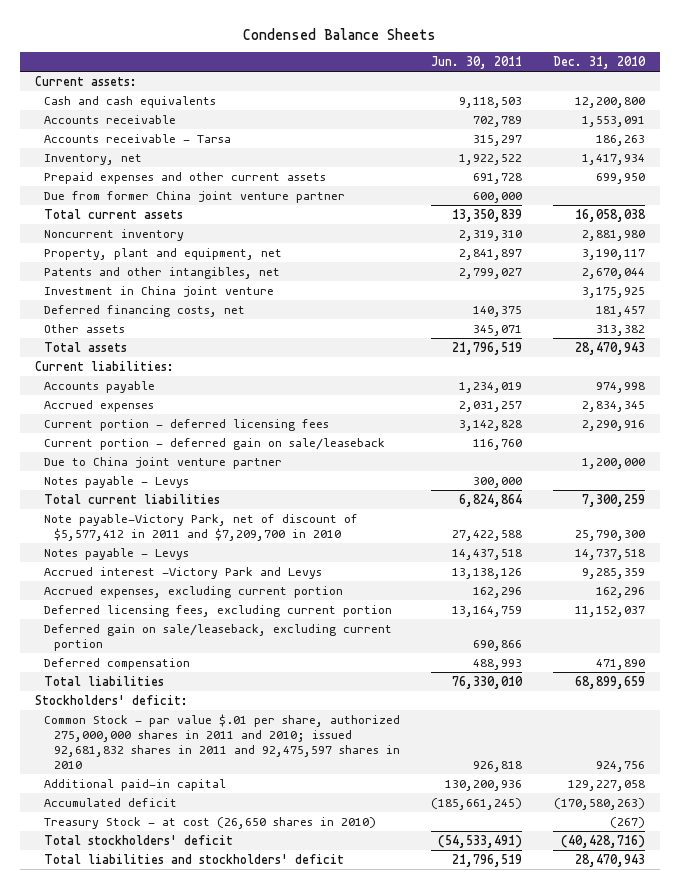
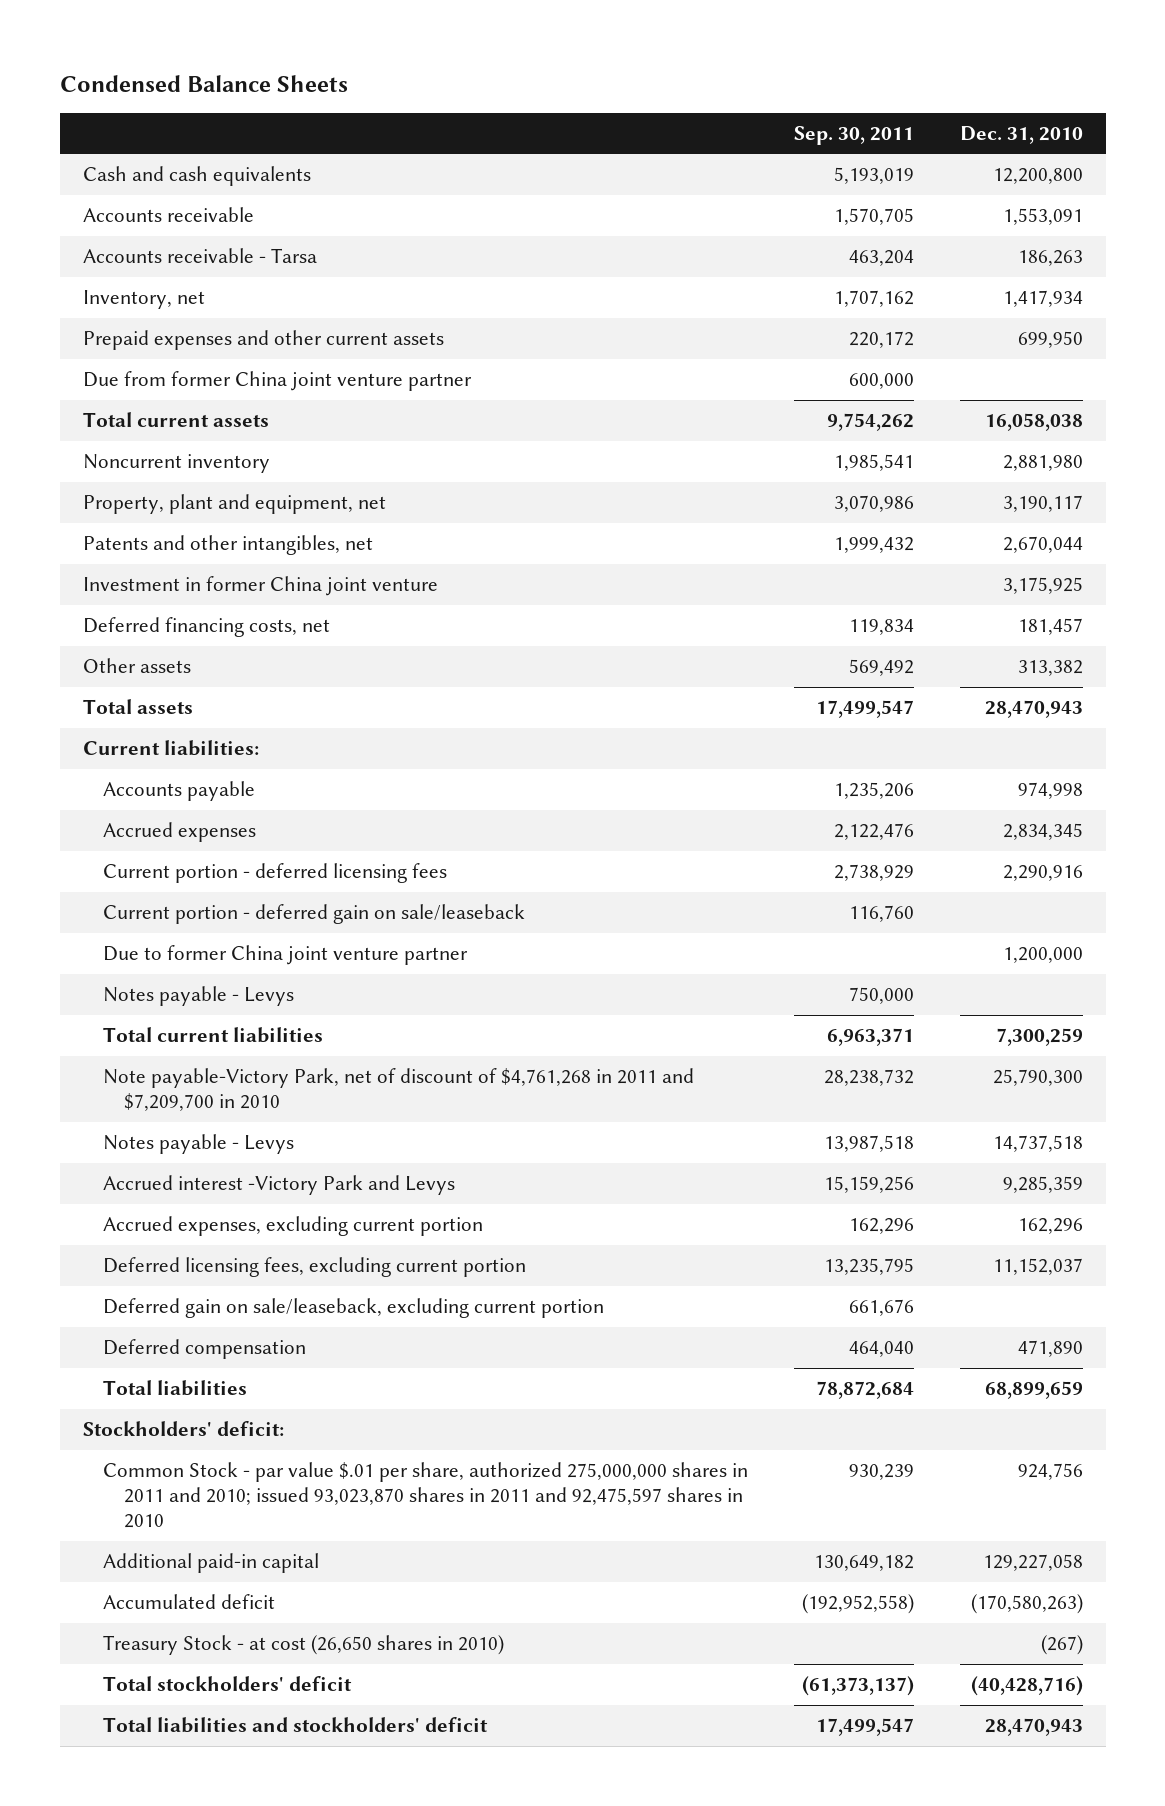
- | Jun. 30, 2011 | Dec. 31, 2010
+ | Sep. 30, 2011 | Dec. 31, 2010
- Current assets:
- Investment in China joint venture | | 3,175,925
+ Investment in former China joint venture | | 3,175,925
- Due to China joint venture partner | | 1,200,000
+ Due to former China joint venture partner | | 1,200,000
- Note payable-Victory Park, net of discount of $5,577,412 in 2011 and $7,209,700 in 2010 | 27,422,588 | 25,790,300
+ Note payable-Victory Park, net of discount of $4,761,268 in 2011 and $7,209,700 in 2010 | 28,238,732 | 25,790,300
- Common Stock - par value $.01 per share, authorized 275,000,000 shares in 2011 and 2010; issued 92,681,832 shares in 2011 and 92,475,597 shares in 2010 | 926,818 | 924,756
+ Common Stock - par value $.01 per share, authorized 275,000,000 shares in 2011 and 2010; issued 93,023,870 shares in 2011 and 92,475,597 shares in 2010 | 930,239 | 924,756

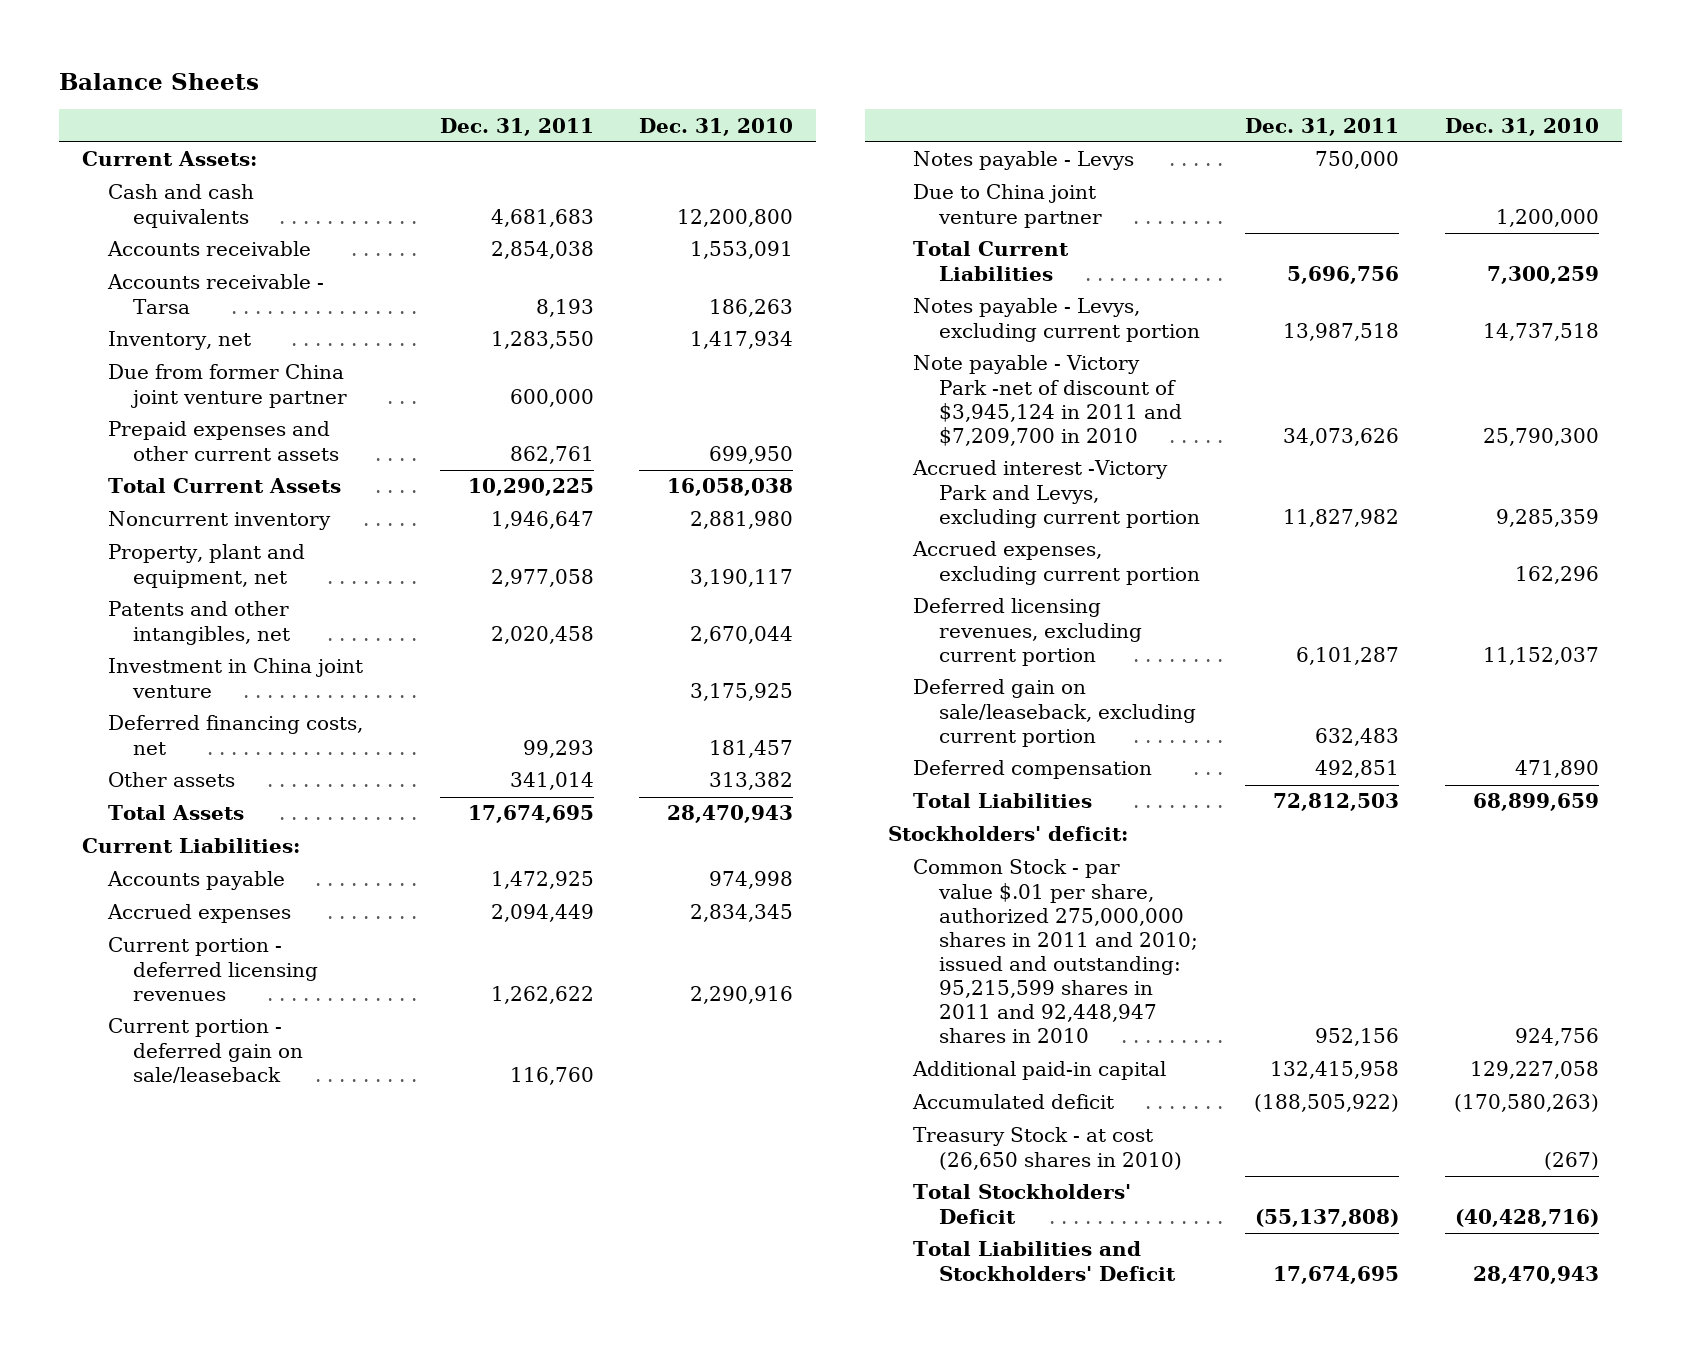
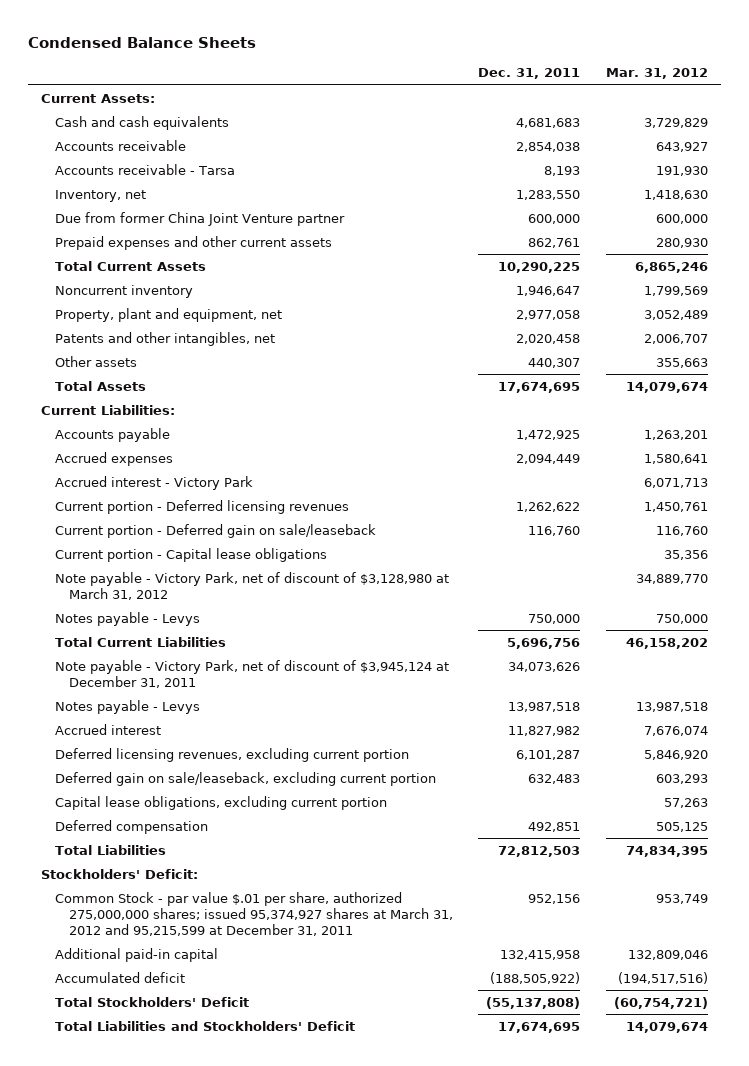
- Balance Sheets
+ Condensed Balance Sheets
- | Dec. 31, 2011 | Dec. 31, 2010
+ | Dec. 31, 2011 | Mar. 31, 2012
- Due from former China joint venture partner | 600,000 |
+ Due from former China Joint Venture partner | 600,000 | 600,000
- Investment in China joint venture | | 3,175,925
- Deferred financing costs, net | 99,293 | 181,457
- Other assets | 341,014 | 313,382
+ Other assets | 440,307 | 355,663
- Current portion - deferred licensing revenues | 1,262,622 | 2,290,916
- Current portion - deferred gain on sale/leaseback | 116,760 |
+ Accrued interest - Victory Park | | 6,071,713
+ Current portion - Deferred licensing revenues | 1,262,622 | 1,450,761
+ Current portion - Deferred gain on sale/leaseback | 116,760 | 116,760
+ Current portion - Capital lease obligations | | 35,356
+ Note payable - Victory Park, net of discount of $3,128,980 at March 31, 2012 | | 34,889,770
- Due to China joint venture partner | | 1,200,000
- Notes payable - Levys, excluding current portion | 13,987,518 | 14,737,518
- Note payable - Victory Park -net of discount of $3,945,124 in 2011 and $7,209,700 in 2010 | 34,073,626 | 25,790,300
- Accrued interest -Victory Park and Levys, excluding current portion | 11,827,982 | 9,285,359
- Accrued expenses, excluding current portion | | 162,296
+ Note payable - Victory Park, net of discount of $3,945,124 at December 31, 2011 | 34,073,626 |
+ Notes payable - Levys | 13,987,518 | 13,987,518
+ Accrued interest | 11,827,982 | 7,676,074
+ Capital lease obligations, excluding current portion | | 57,263
- Stockholders' deficit:
- Common Stock - par value $.01 per share, authorized 275,000,000 shares in 2011 and 2010; issued and outstanding: 95,215,599 shares in 2011 and 92,448,947 shares in 2010 | 952,156 | 924,756
+ Stockholders' Deficit:
+ Common Stock - par value $.01 per share, authorized 275,000,000 shares; issued 95,374,927 shares at March 31, 2012 and 95,215,599 at December 31, 2011 | 952,156 | 953,749
- Treasury Stock - at cost (26,650 shares in 2010) | | (267)

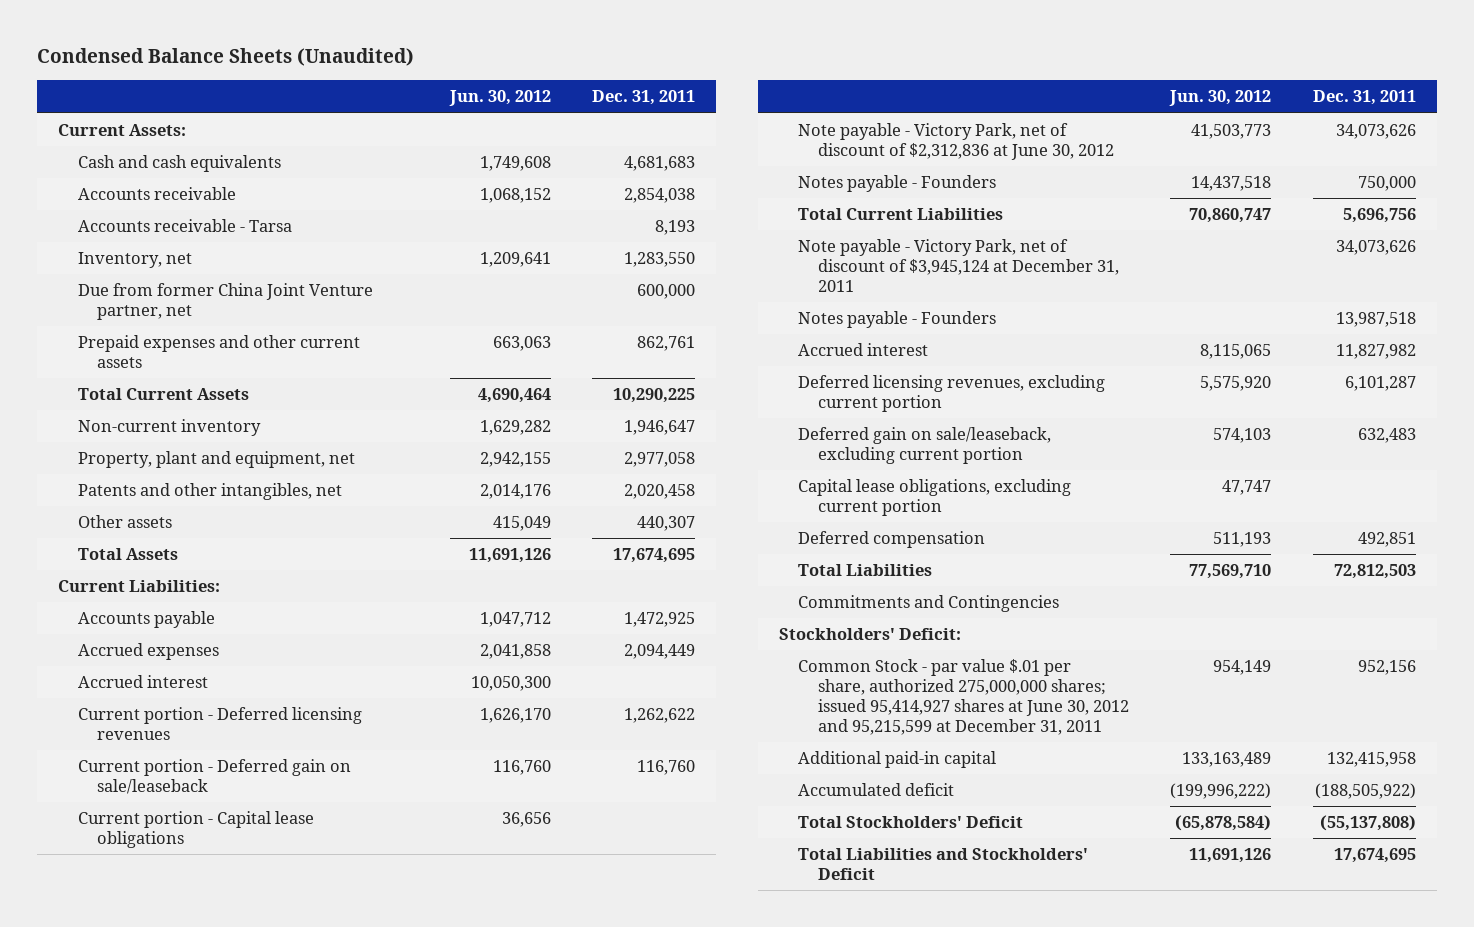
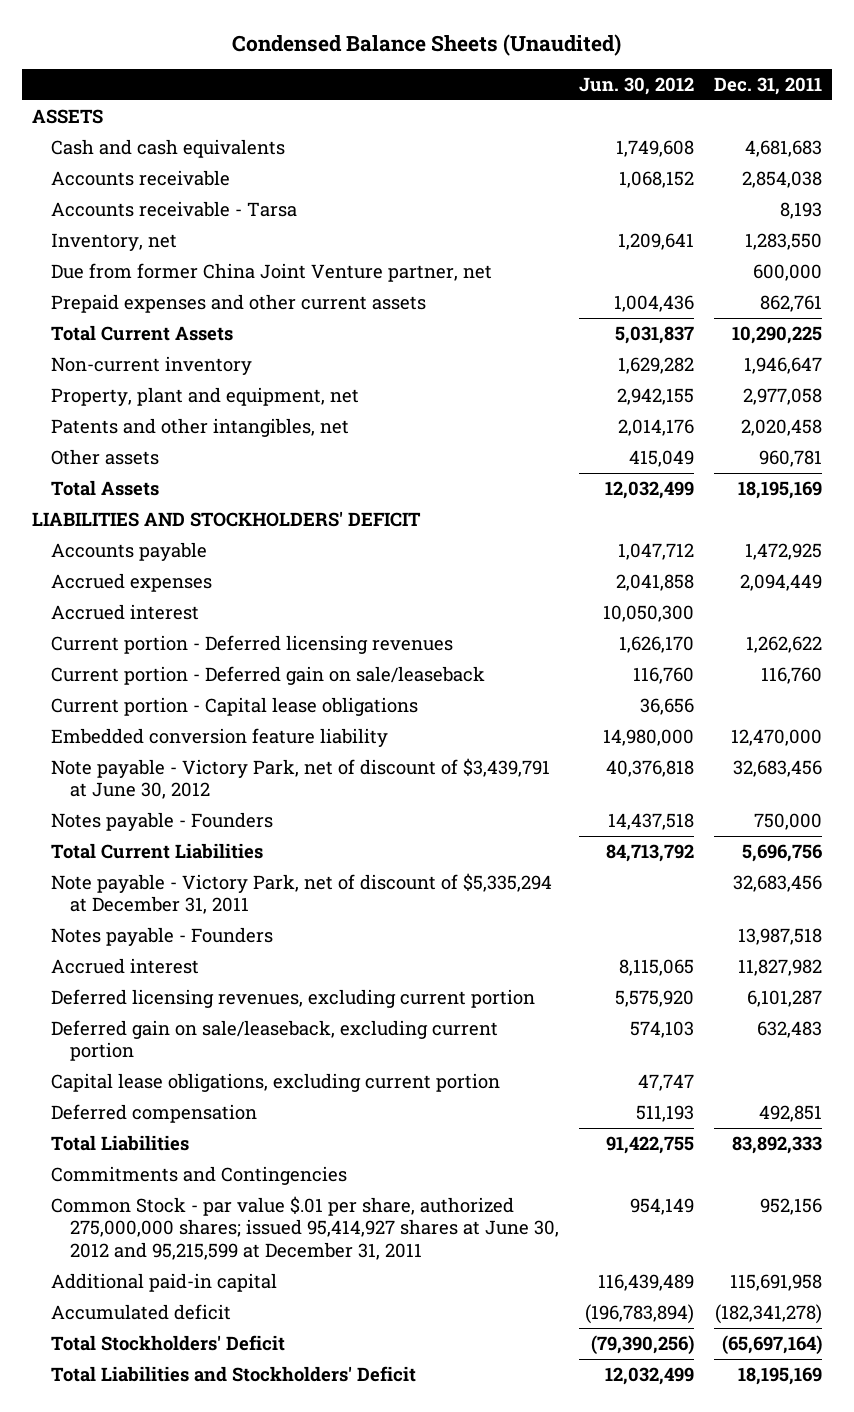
- Current Assets:
+ ASSETS
- Prepaid expenses and other current assets | 663,063 | 862,761
- Total Current Assets | 4,690,464 | 10,290,225
+ Prepaid expenses and other current assets | 1,004,436 | 862,761
+ Total Current Assets | 5,031,837 | 10,290,225
- Other assets | 415,049 | 440,307
- Total Assets | 11,691,126 | 17,674,695
- Current Liabilities:
+ Other assets | 415,049 | 960,781
+ Total Assets | 12,032,499 | 18,195,169
+ LIABILITIES AND STOCKHOLDERS' DEFICIT
- Note payable - Victory Park, net of discount of $2,312,836 at June 30, 2012 | 41,503,773 | 34,073,626
+ Embedded conversion feature liability | 14,980,000 | 12,470,000
+ Note payable - Victory Park, net of discount of $3,439,791 at June 30, 2012 | 40,376,818 | 32,683,456
- Total Current Liabilities | 70,860,747 | 5,696,756
- Note payable - Victory Park, net of discount of $3,945,124 at December 31, 2011 | | 34,073,626
+ Total Current Liabilities | 84,713,792 | 5,696,756
+ Note payable - Victory Park, net of discount of $5,335,294 at December 31, 2011 | | 32,683,456
- Total Liabilities | 77,569,710 | 72,812,503
+ Total Liabilities | 91,422,755 | 83,892,333
- Stockholders' Deficit:
- Additional paid-in capital | 133,163,489 | 132,415,958
- Accumulated deficit | (199,996,222) | (188,505,922)
- Total Stockholders' Deficit | (65,878,584) | (55,137,808)
- Total Liabilities and Stockholders' Deficit | 11,691,126 | 17,674,695
+ Additional paid-in capital | 116,439,489 | 115,691,958
+ Accumulated deficit | (196,783,894) | (182,341,278)
+ Total Stockholders' Deficit | (79,390,256) | (65,697,164)
+ Total Liabilities and Stockholders' Deficit | 12,032,499 | 18,195,169

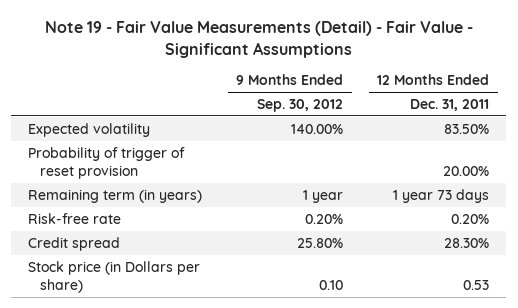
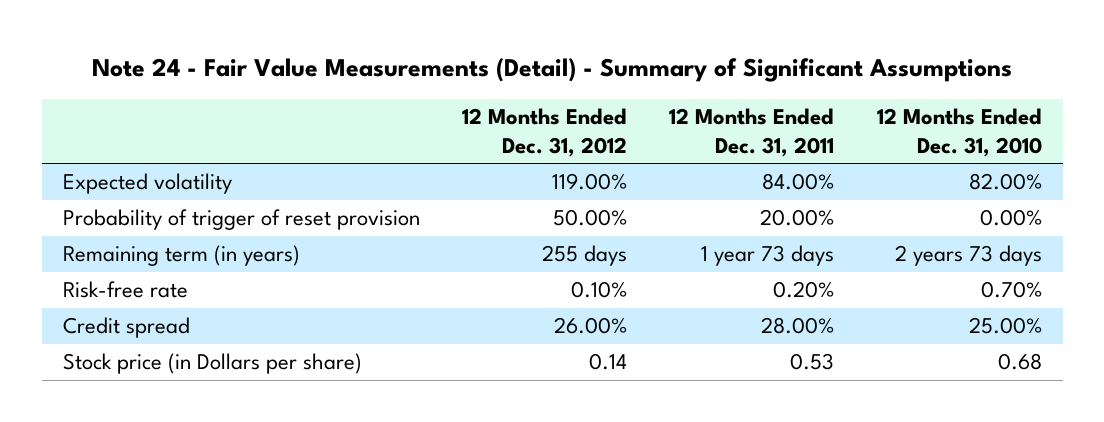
- Note 19 - Fair Value Measurements (Detail) - Fair Value - Significant Assumptions
+ Note 24 - Fair Value Measurements (Detail) - Summary of Significant Assumptions
- | 9 Months Ended Sep. 30, 2012 | 12 Months Ended Dec. 31, 2011
+ | 12 Months Ended Dec. 31, 2012 | 12 Months Ended Dec. 31, 2011 | 12 Months Ended Dec. 31, 2010
- Expected volatility | 140.00% | 83.50%
+ Expected volatility | 119.00% | 84.00% | 82.00%
- Credit spread | 25.80% | 28.30%
+ Credit spread | 26.00% | 28.00% | 25.00%

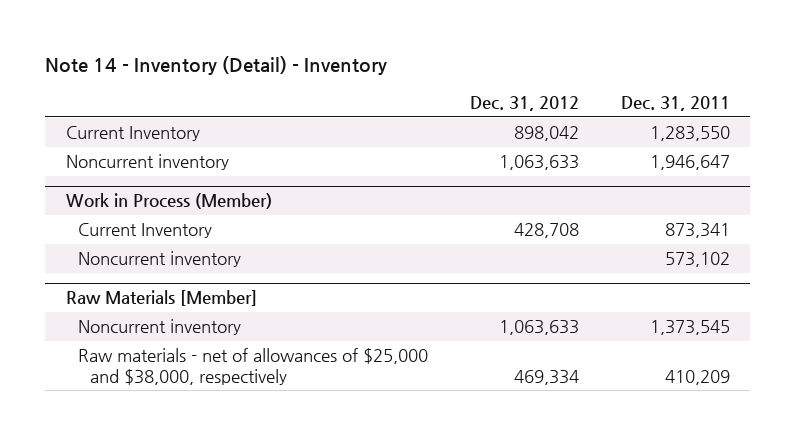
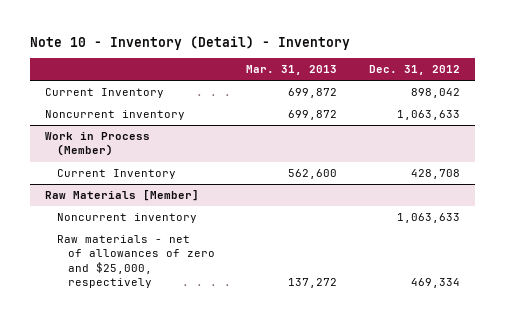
- Note 14 - Inventory (Detail) - Inventory
+ Note 10 - Inventory (Detail) - Inventory
- | Dec. 31, 2012 | Dec. 31, 2011
+ | Mar. 31, 2013 | Dec. 31, 2012
@ Work in Process (Member)
- Noncurrent inventory | | 573,102
@ Raw Materials [Member]
- Raw materials - net of allowances of $25,000 and $38,000, respectively | 469,334 | 410,209
+ Raw materials - net of allowances of zero and $25,000, respectively | 137,272 | 469,334

